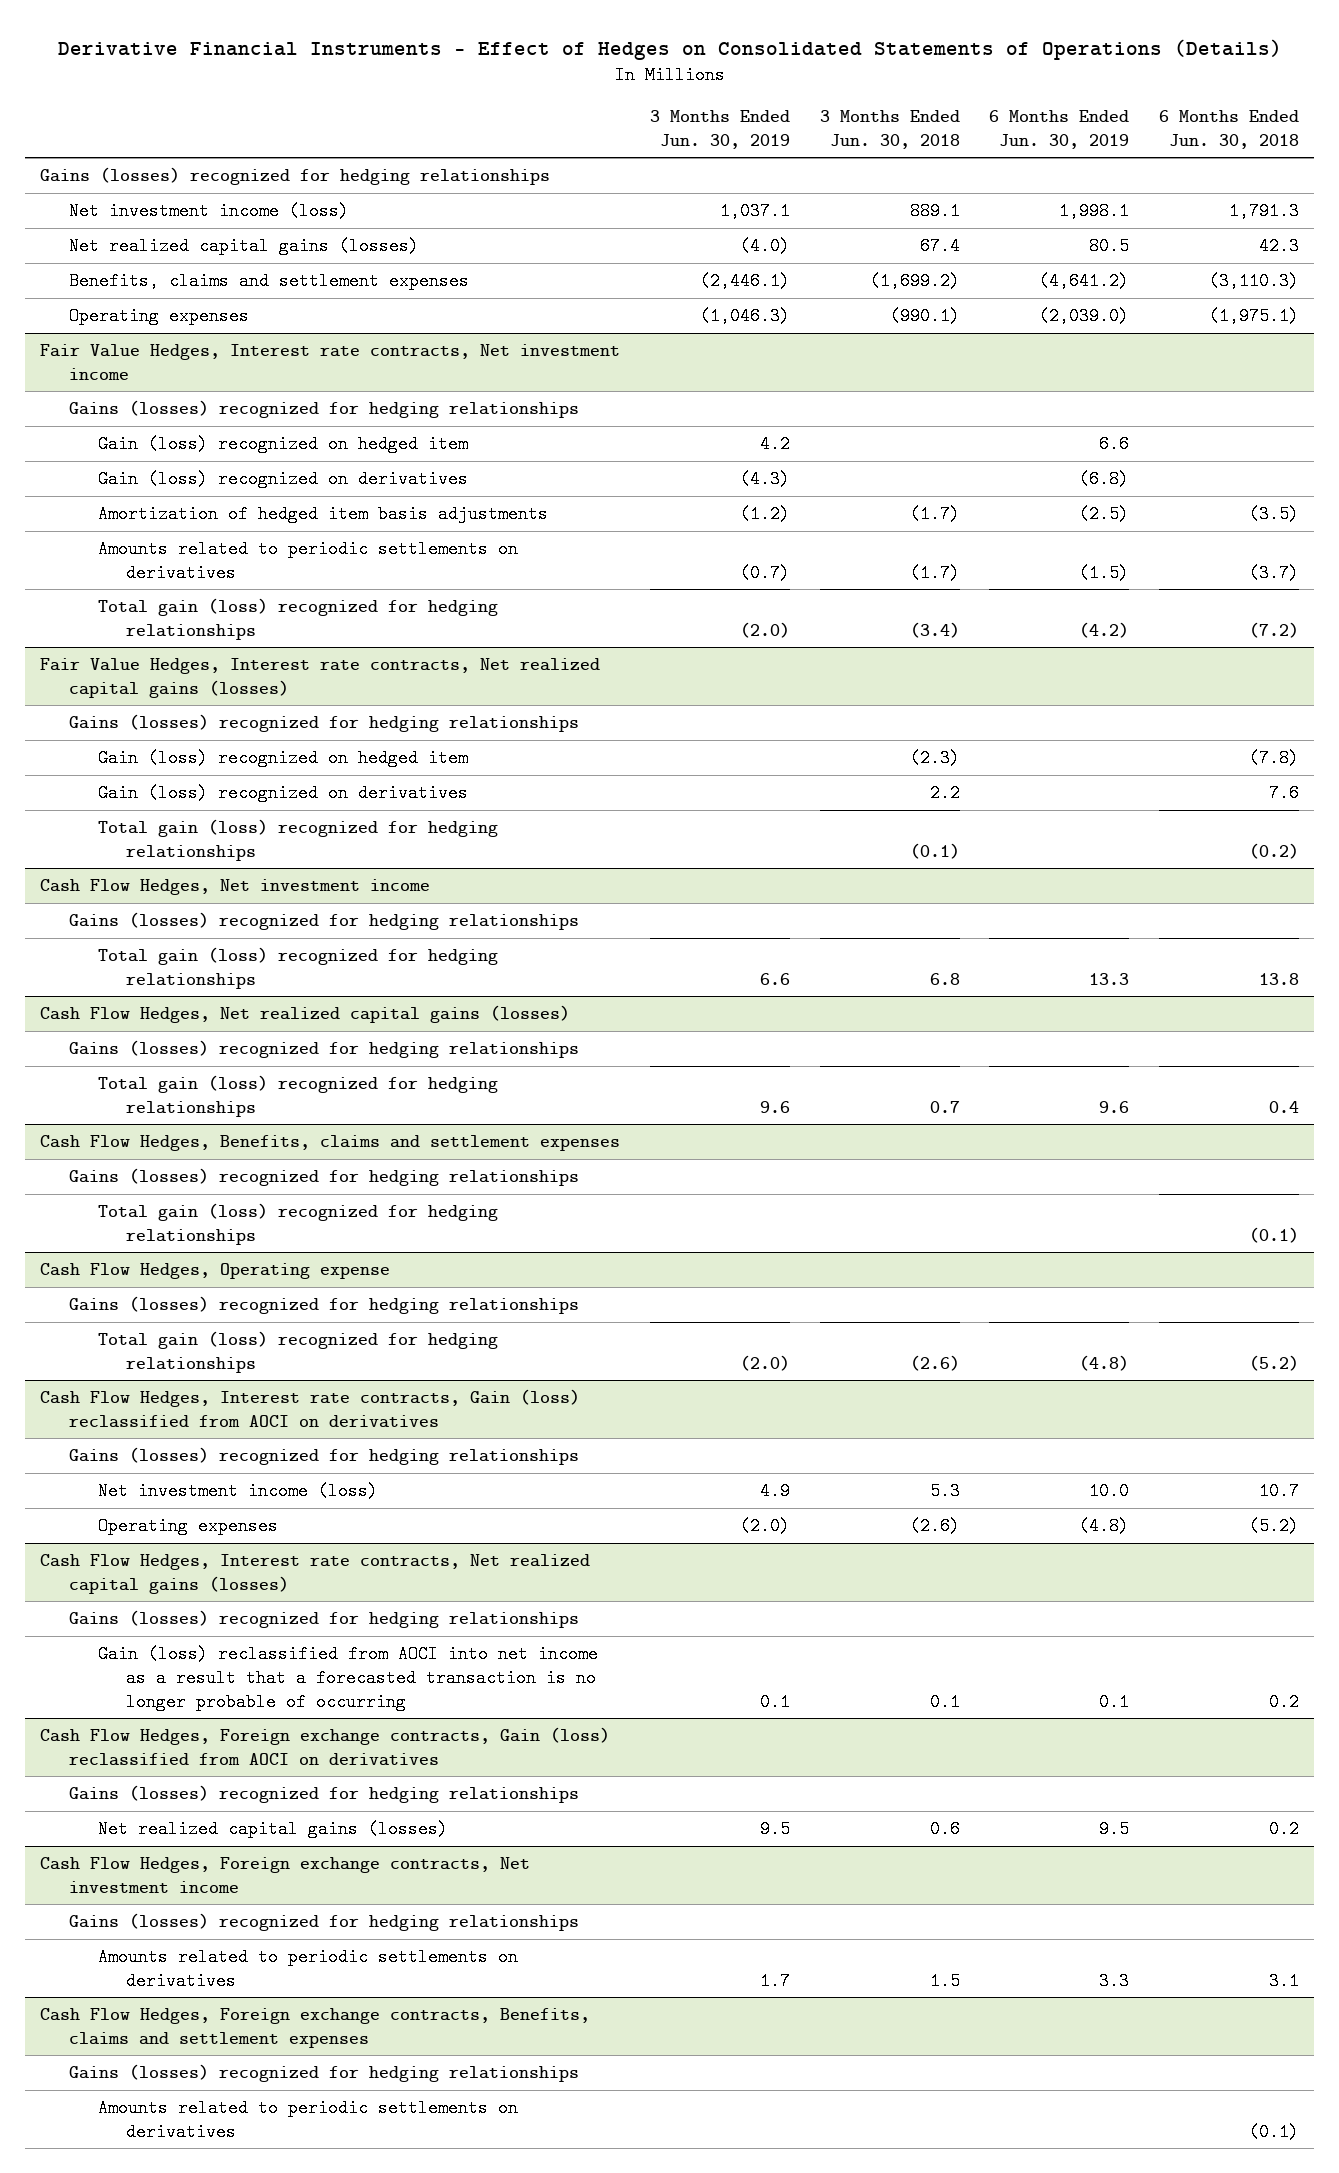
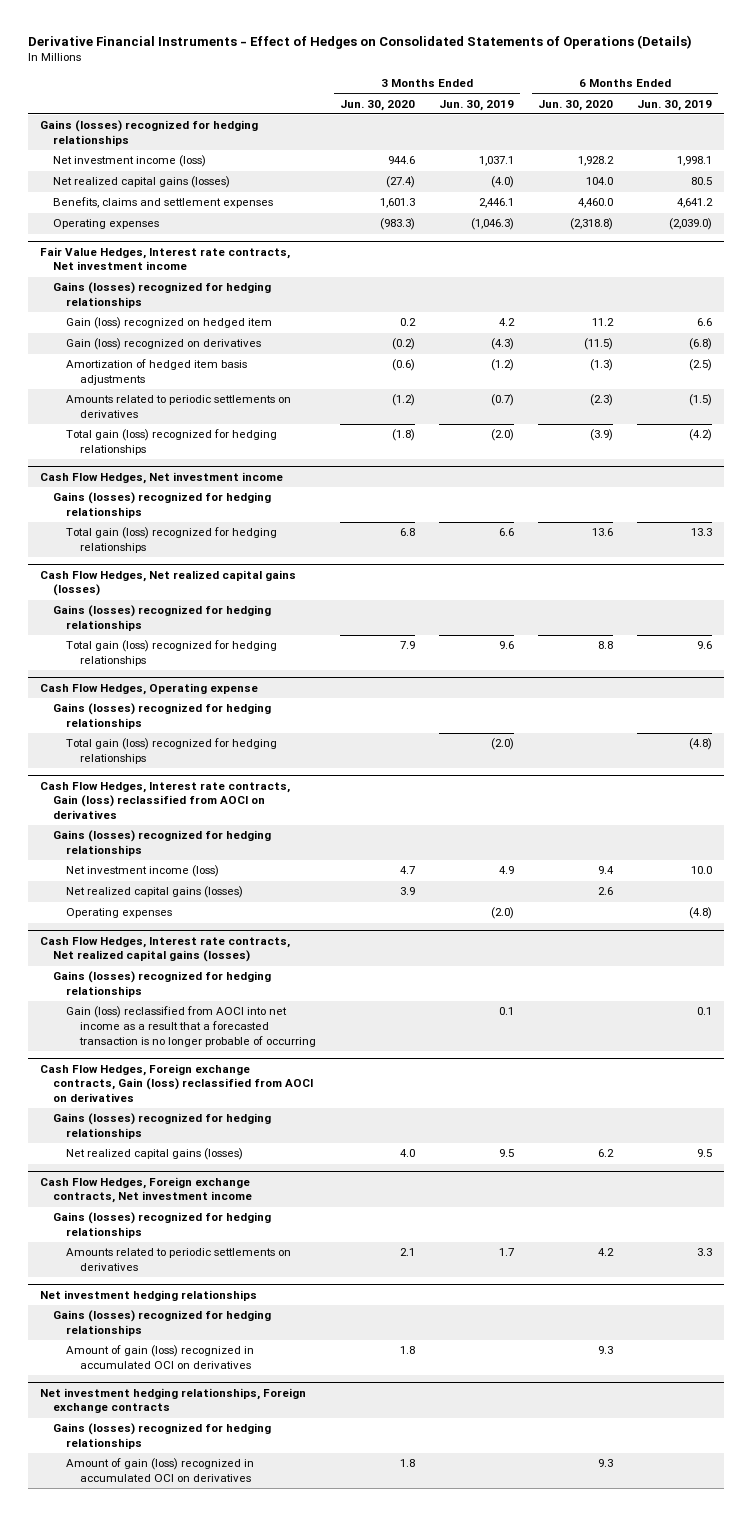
- | 3 Months Ended Jun. 30, 2019 | 3 Months Ended Jun. 30, 2018 | 6 Months Ended Jun. 30, 2019 | 6 Months Ended Jun. 30, 2018
+ | 3 Months Ended Jun. 30, 2020 | 3 Months Ended Jun. 30, 2019 | 6 Months Ended Jun. 30, 2020 | 6 Months Ended Jun. 30, 2019
- Benefits, claims and settlement expenses | (2,446.1) | (1,699.2) | (4,641.2) | (3,110.3)
+ Benefits, claims and settlement expenses | 1,601.3 | 2,446.1 | 4,460.0 | 4,641.2
- Fair Value Hedges, Interest rate contracts, Net realized capital gains (losses)
- Gains (losses) recognized for hedging relationships
- Gain (loss) recognized on hedged item | | (2.3) | | (7.8)
- Gain (loss) recognized on derivatives | | 2.2 | | 7.6
- Total gain (loss) recognized for hedging relationships | | (0.1) | | (0.2)
- Cash Flow Hedges, Benefits, claims and settlement expenses
- Gains (losses) recognized for hedging relationships
- Total gain (loss) recognized for hedging relationships | | | | (0.1)
@ Cash Flow Hedges, Interest rate contracts, Gain (loss) reclassified from AOCI on derivatives
+ Net realized capital gains (losses) | 3.9 | | 2.6 |
- Cash Flow Hedges, Foreign exchange contracts, Benefits, claims and settlement expenses
+ Net investment hedging relationships
- Amounts related to periodic settlements on derivatives | | | | (0.1)
+ Amount of gain (loss) recognized in accumulated OCI on derivatives | 1.8 | | 9.3 |
+ Net investment hedging relationships, Foreign exchange contracts
+ Gains (losses) recognized for hedging relationships
+ Amount of gain (loss) recognized in accumulated OCI on derivatives | 1.8 | | 9.3 |

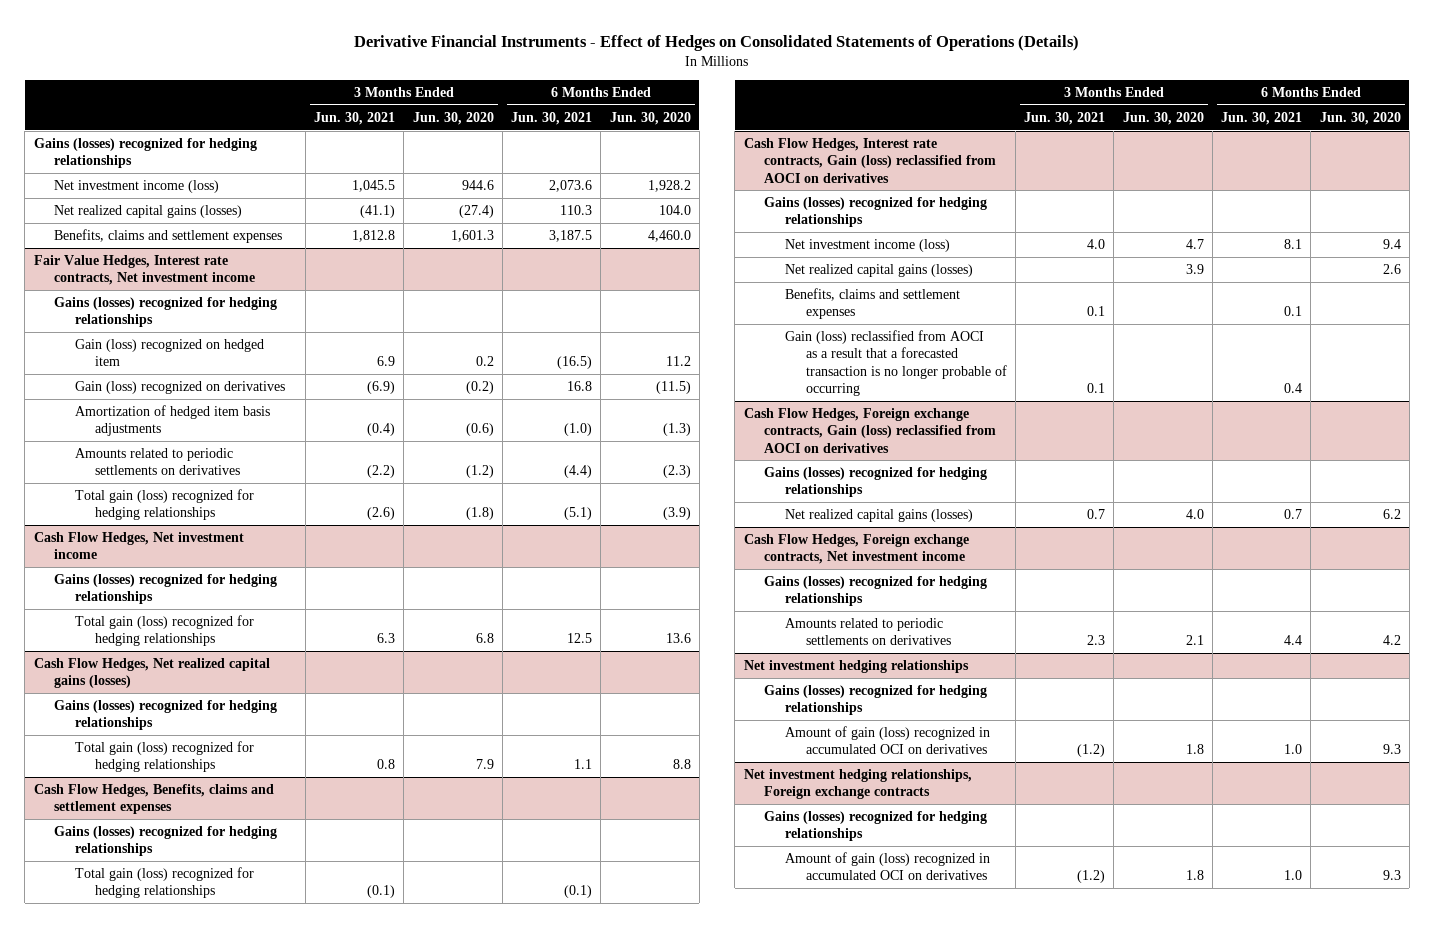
- | 3 Months Ended Jun. 30, 2020 | 3 Months Ended Jun. 30, 2019 | 6 Months Ended Jun. 30, 2020 | 6 Months Ended Jun. 30, 2019
+ | 3 Months Ended Jun. 30, 2021 | 3 Months Ended Jun. 30, 2020 | 6 Months Ended Jun. 30, 2021 | 6 Months Ended Jun. 30, 2020
- Operating expenses | (983.3) | (1,046.3) | (2,318.8) | (2,039.0)
- Cash Flow Hedges, Operating expense
+ Cash Flow Hedges, Benefits, claims and settlement expenses
@ Cash Flow Hedges, Interest rate contracts, Gain (loss) reclassified from AOCI on derivatives
- Operating expenses | | (2.0) | | (4.8)
- Cash Flow Hedges, Interest rate contracts, Net realized capital gains (losses)
- Gains (losses) recognized for hedging relationships
- Gain (loss) reclassified from AOCI into net income as a result that a forecasted transaction is no longer probable of occurring | | 0.1 | | 0.1
@ Cash Flow Hedges, Interest rate contracts, Gain (loss) reclassified from AOCI on derivatives
+ Benefits, claims and settlement expenses | 0.1 | | 0.1 |
+ Gain (loss) reclassified from AOCI as a result that a forecasted transaction is no longer probable of occurring | 0.1 | | 0.4 |

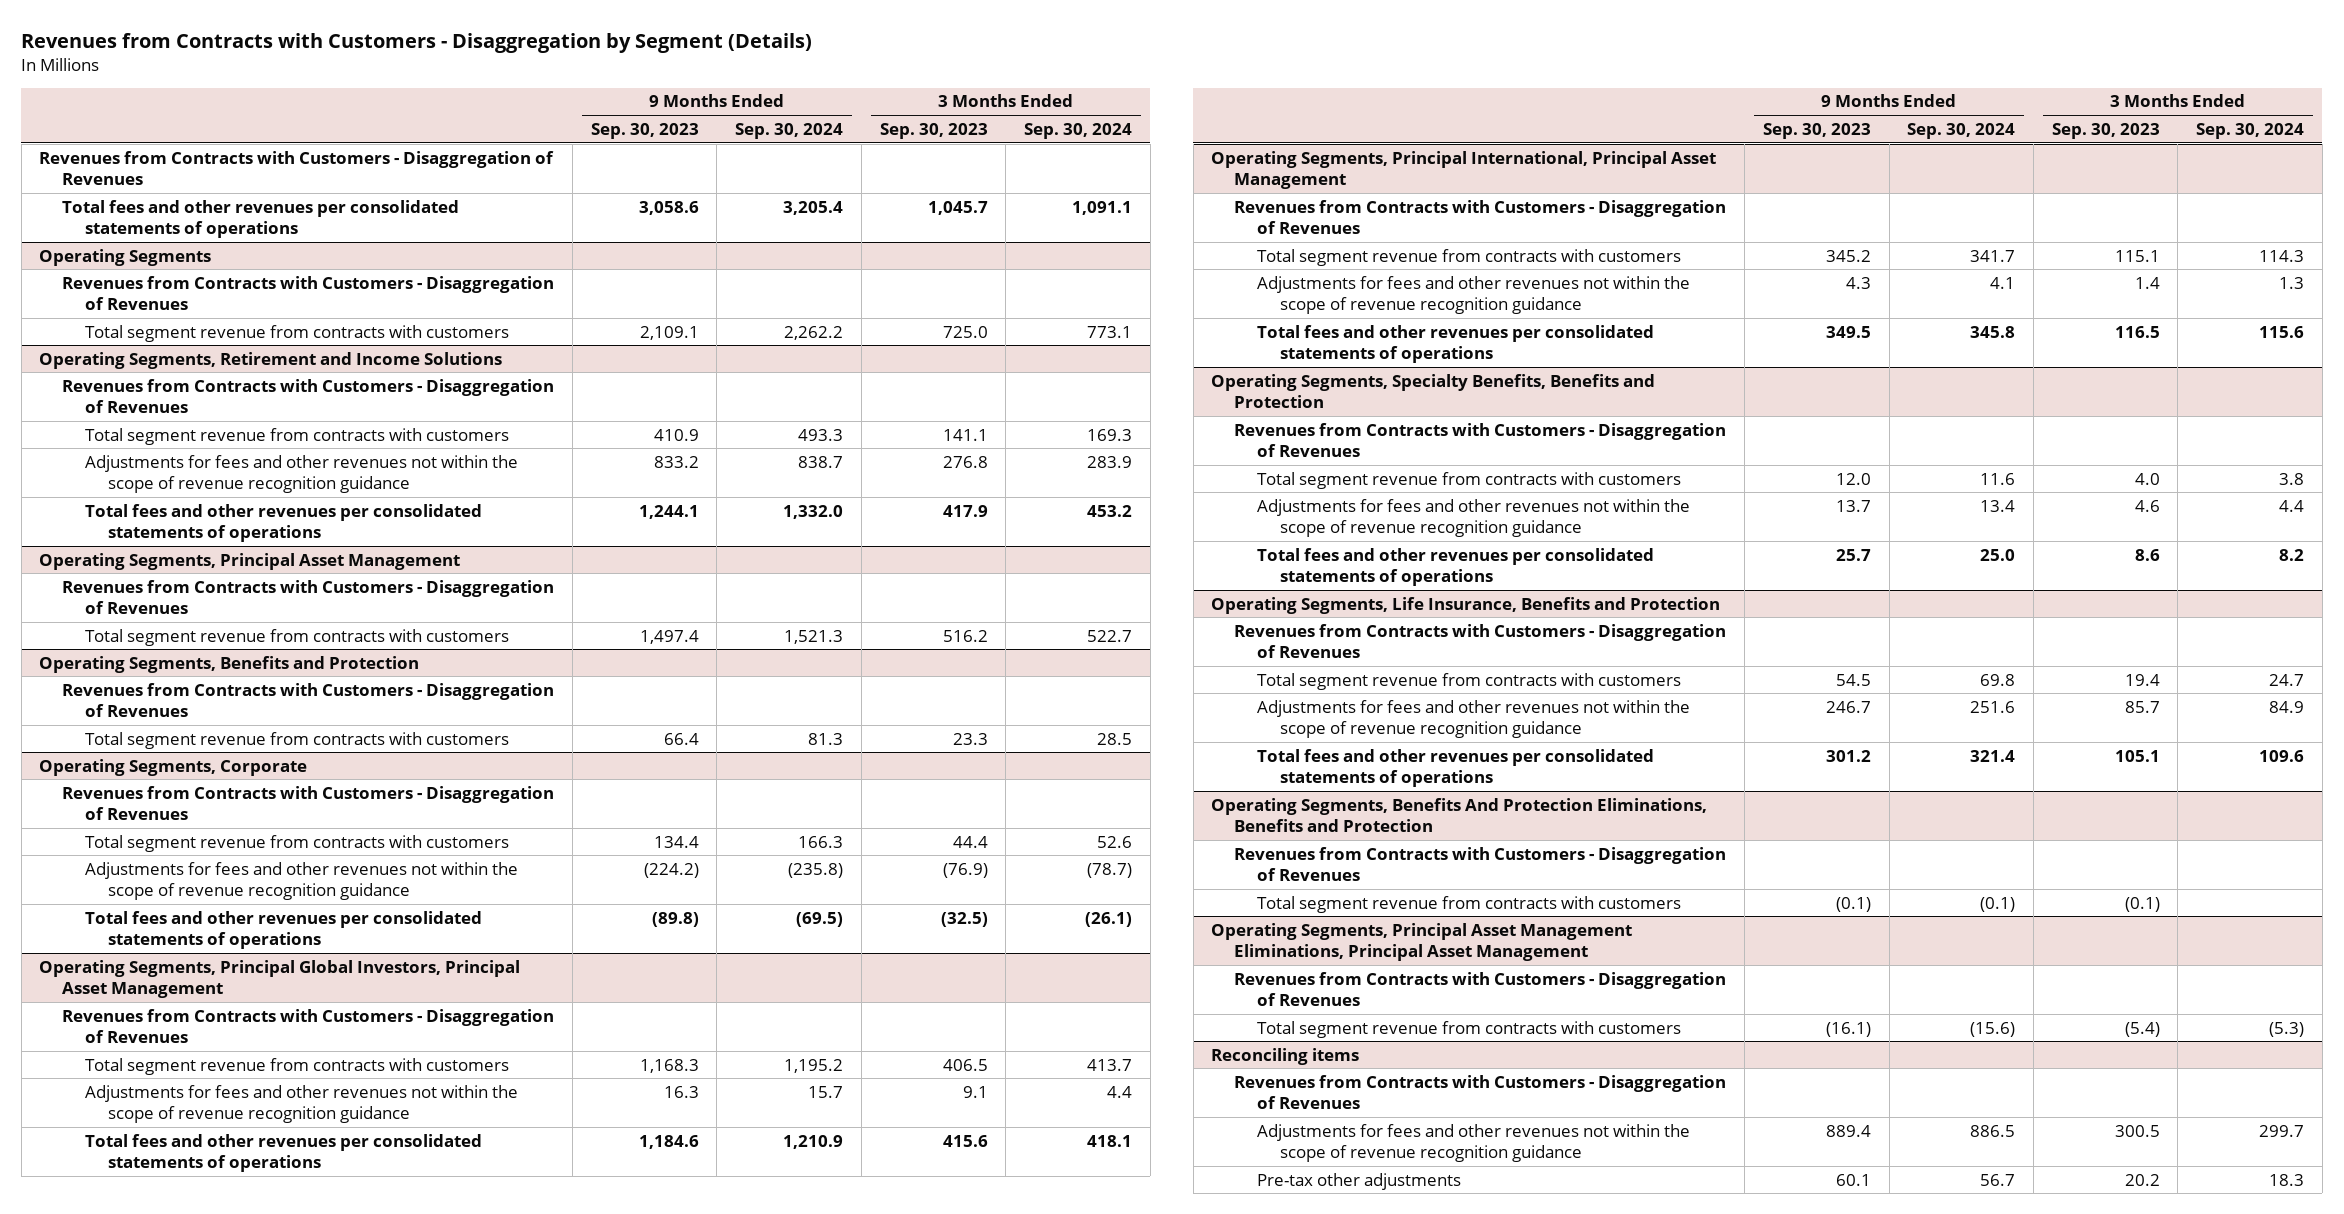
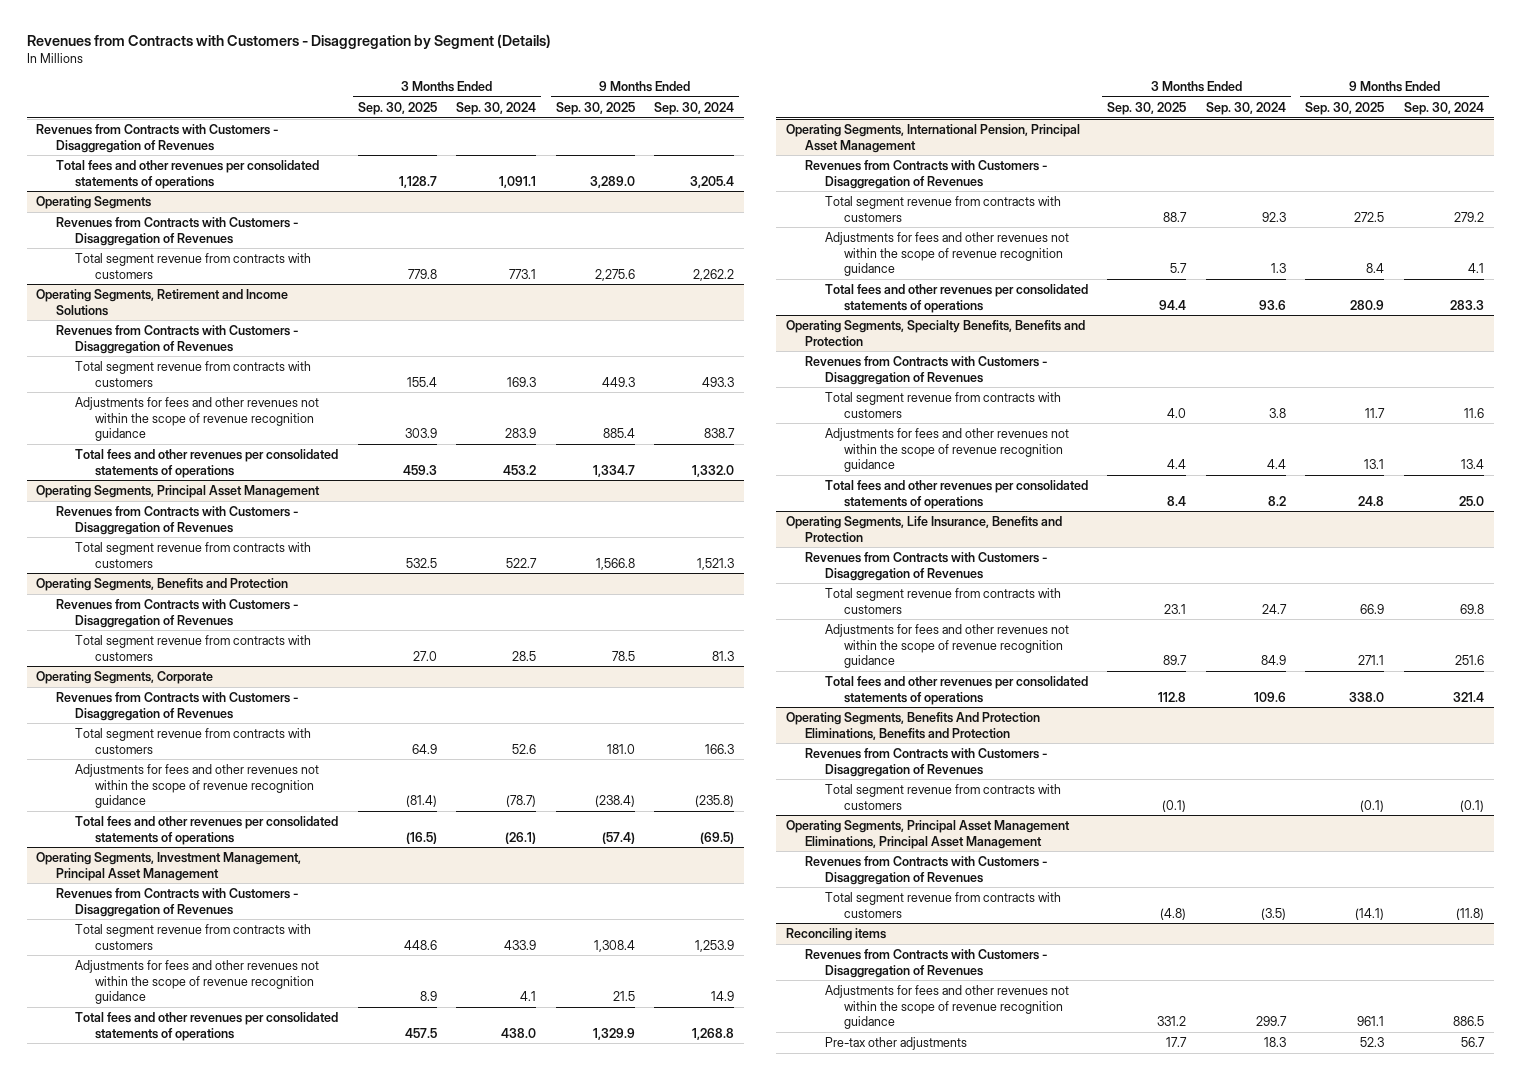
- | 9 Months Ended Sep. 30, 2023 | 9 Months Ended Sep. 30, 2024 | 3 Months Ended Sep. 30, 2023 | 3 Months Ended Sep. 30, 2024
+ | 3 Months Ended Sep. 30, 2025 | 3 Months Ended Sep. 30, 2024 | 9 Months Ended Sep. 30, 2025 | 9 Months Ended Sep. 30, 2024
- Operating Segments, Principal Global Investors, Principal Asset Management
+ Operating Segments, Investment Management, Principal Asset Management
- Total segment revenue from contracts with customers | 1,168.3 | 1,195.2 | 406.5 | 413.7
- Adjustments for fees and other revenues not within the scope of revenue recognition guidance | 16.3 | 15.7 | 9.1 | 4.4
- Total fees and other revenues per consolidated statements of operations | 1,184.6 | 1,210.9 | 415.6 | 418.1
- Operating Segments, Principal International, Principal Asset Management
+ Total segment revenue from contracts with customers | 448.6 | 433.9 | 1,308.4 | 1,253.9
+ Adjustments for fees and other revenues not within the scope of revenue recognition guidance | 8.9 | 4.1 | 21.5 | 14.9
+ Total fees and other revenues per consolidated statements of operations | 457.5 | 438.0 | 1,329.9 | 1,268.8
+ Operating Segments, International Pension, Principal Asset Management
- Total segment revenue from contracts with customers | 345.2 | 341.7 | 115.1 | 114.3
+ Total segment revenue from contracts with customers | 88.7 | 92.3 | 272.5 | 279.2
- Total fees and other revenues per consolidated statements of operations | 349.5 | 345.8 | 116.5 | 115.6
+ Total fees and other revenues per consolidated statements of operations | 94.4 | 93.6 | 280.9 | 283.3
@ Operating Segments, Principal Asset Management Eliminations, Principal Asset Management
- Total segment revenue from contracts with customers | (16.1) | (15.6) | (5.4) | (5.3)
+ Total segment revenue from contracts with customers | (4.8) | (3.5) | (14.1) | (11.8)

